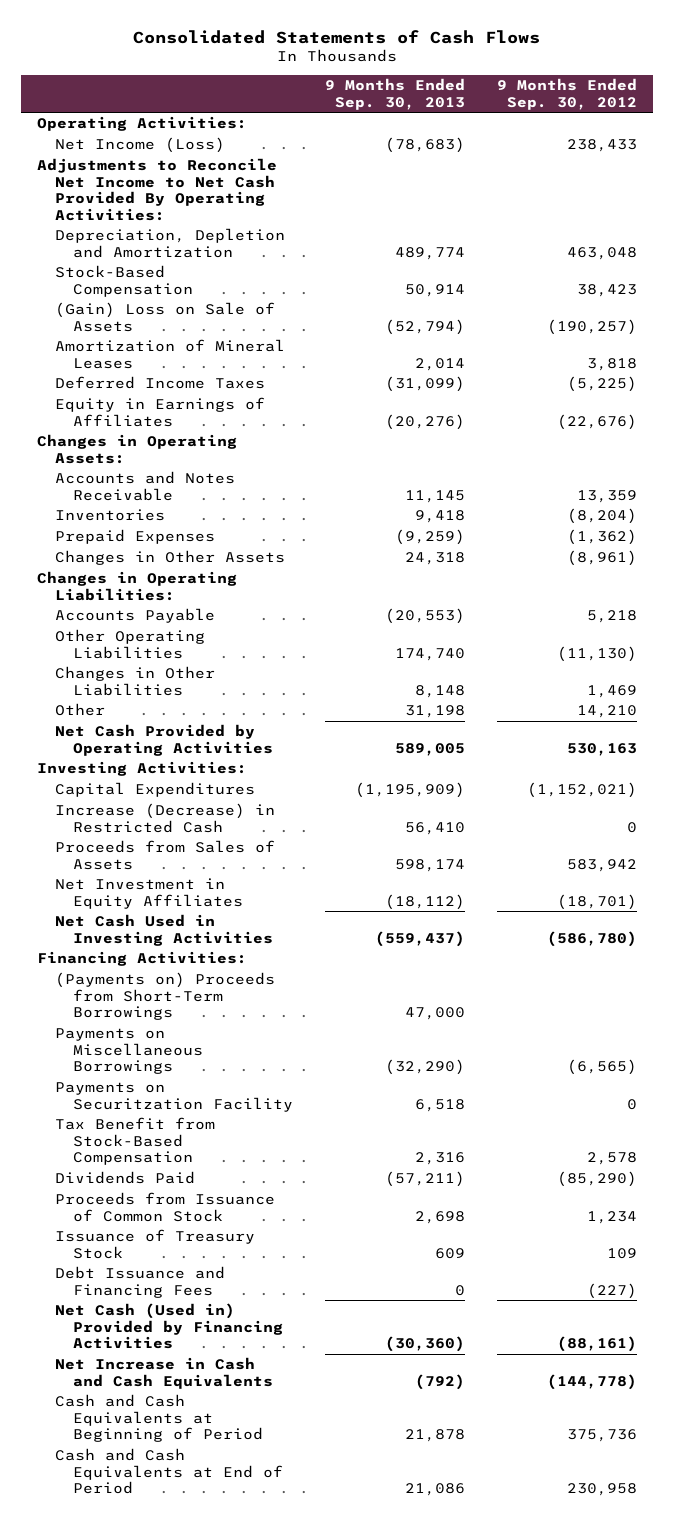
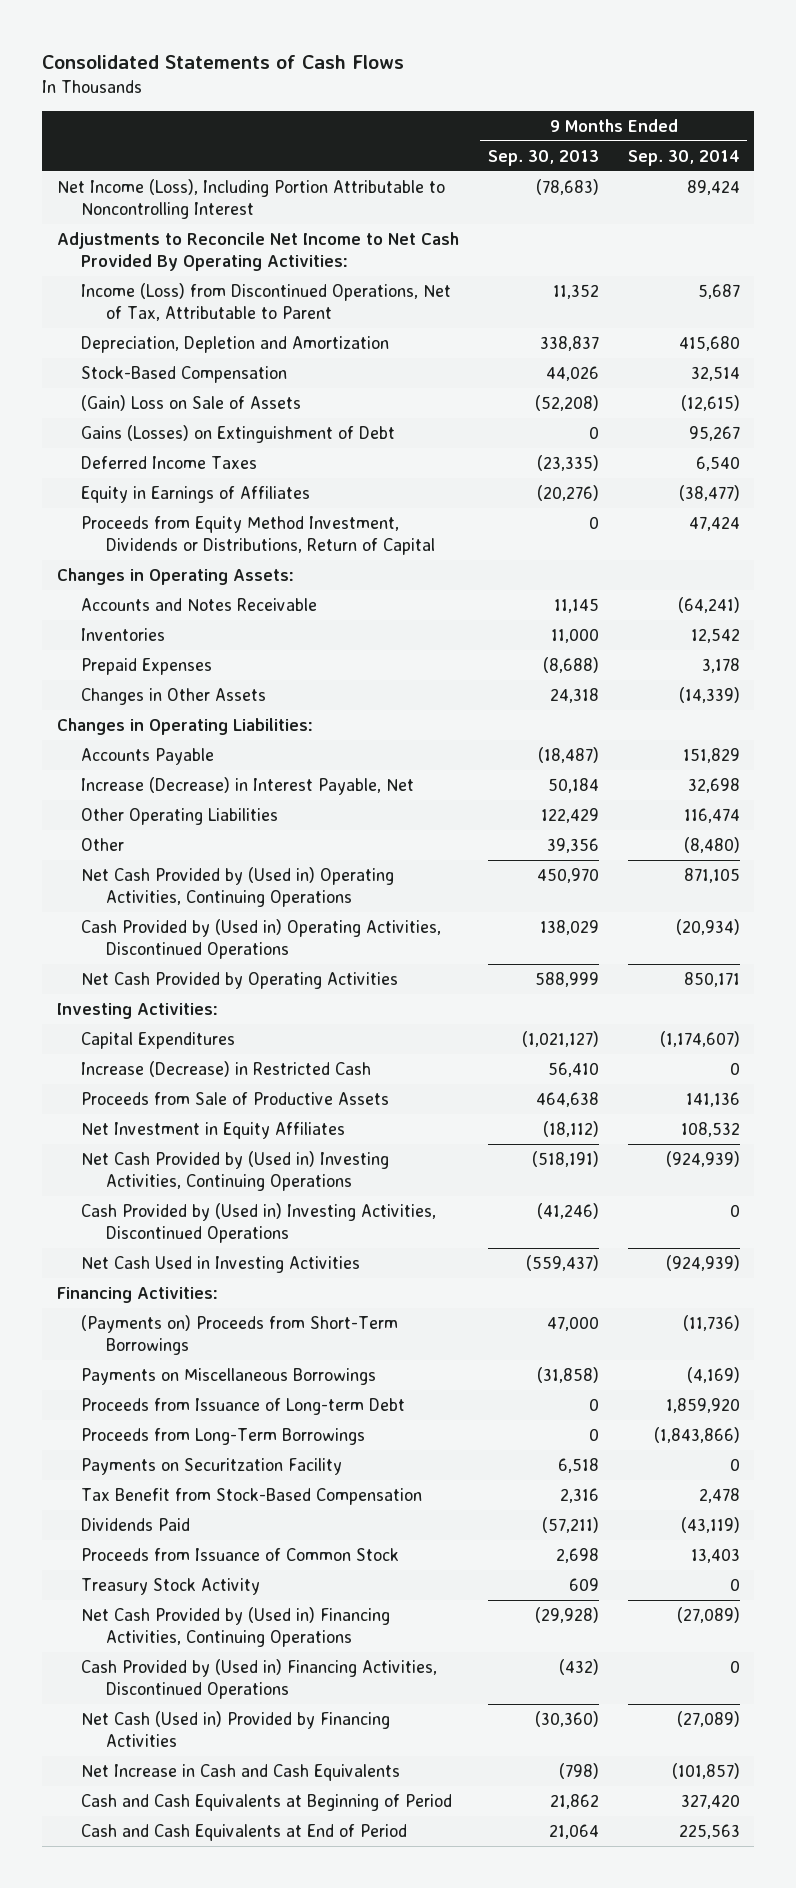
- | 9 Months Ended Sep. 30, 2013 | 9 Months Ended Sep. 30, 2012
+ | 9 Months Ended Sep. 30, 2013 | 9 Months Ended Sep. 30, 2014
- Operating Activities:
- Net Income (Loss) | (78,683) | 238,433
+ Net Income (Loss), Including Portion Attributable to Noncontrolling Interest | (78,683) | 89,424
- Depreciation, Depletion and Amortization | 489,774 | 463,048
- Stock-Based Compensation | 50,914 | 38,423
- (Gain) Loss on Sale of Assets | (52,794) | (190,257)
- Amortization of Mineral Leases | 2,014 | 3,818
- Deferred Income Taxes | (31,099) | (5,225)
+ Income (Loss) from Discontinued Operations, Net of Tax, Attributable to Parent | 11,352 | 5,687
+ Depreciation, Depletion and Amortization | 338,837 | 415,680
+ Stock-Based Compensation | 44,026 | 32,514
+ (Gain) Loss on Sale of Assets | (52,208) | (12,615)
+ Gains (Losses) on Extinguishment of Debt | 0 | 95,267
+ Deferred Income Taxes | (23,335) | 6,540
+ Proceeds from Equity Method Investment, Dividends or Distributions, Return of Capital | 0 | 47,424
- Inventories | 9,418 | (8,204)
- Prepaid Expenses | (9,259) | (1,362)
+ Inventories | 11,000 | 12,542
+ Prepaid Expenses | (8,688) | 3,178
- Accounts Payable | (20,553) | 5,218
- Other Operating Liabilities | 174,740 | (11,130)
- Changes in Other Liabilities | 8,148 | 1,469
- Other | 31,198 | 14,210
- Net Cash Provided by Operating Activities | 589,005 | 530,163
+ Accounts Payable | (18,487) | 151,829
+ Increase (Decrease) in Interest Payable, Net | 50,184 | 32,698
+ Other Operating Liabilities | 122,429 | 116,474
+ Other | 39,356 | (8,480)
+ Net Cash Provided by (Used in) Operating Activities, Continuing Operations | 450,970 | 871,105
+ Cash Provided by (Used in) Operating Activities, Discontinued Operations | 138,029 | (20,934)
+ Net Cash Provided by Operating Activities | 588,999 | 850,171
- Capital Expenditures | (1,195,909) | (1,152,021)
+ Capital Expenditures | (1,021,127) | (1,174,607)
- Proceeds from Sales of Assets | 598,174 | 583,942
+ Proceeds from Sale of Productive Assets | 464,638 | 141,136
+ Net Cash Provided by (Used in) Investing Activities, Continuing Operations | (518,191) | (924,939)
+ Cash Provided by (Used in) Investing Activities, Discontinued Operations | (41,246) | 0
- Payments on Miscellaneous Borrowings | (32,290) | (6,565)
+ Payments on Miscellaneous Borrowings | (31,858) | (4,169)
+ Proceeds from Issuance of Long-term Debt | 0 | 1,859,920
+ Proceeds from Long-Term Borrowings | 0 | (1,843,866)
- Issuance of Treasury Stock | 609 | 109
- Debt Issuance and Financing Fees | 0 | (227)
+ Treasury Stock Activity | 609 | 0
+ Net Cash Provided by (Used in) Financing Activities, Continuing Operations | (29,928) | (27,089)
+ Cash Provided by (Used in) Financing Activities, Discontinued Operations | (432) | 0
- Net Increase in Cash and Cash Equivalents | (792) | (144,778)
- Cash and Cash Equivalents at Beginning of Period | 21,878 | 375,736
- Cash and Cash Equivalents at End of Period | 21,086 | 230,958
+ Net Increase in Cash and Cash Equivalents | (798) | (101,857)
+ Cash and Cash Equivalents at Beginning of Period | 21,862 | 327,420
+ Cash and Cash Equivalents at End of Period | 21,064 | 225,563

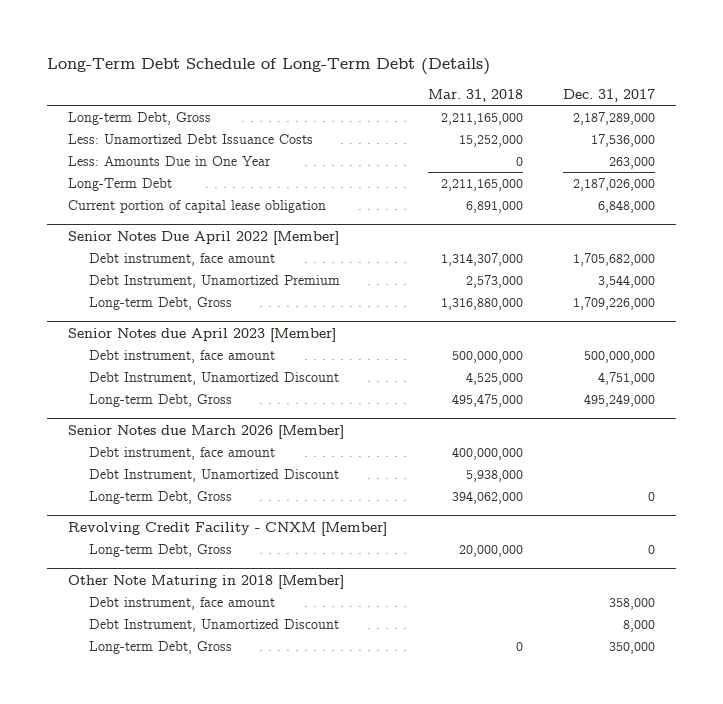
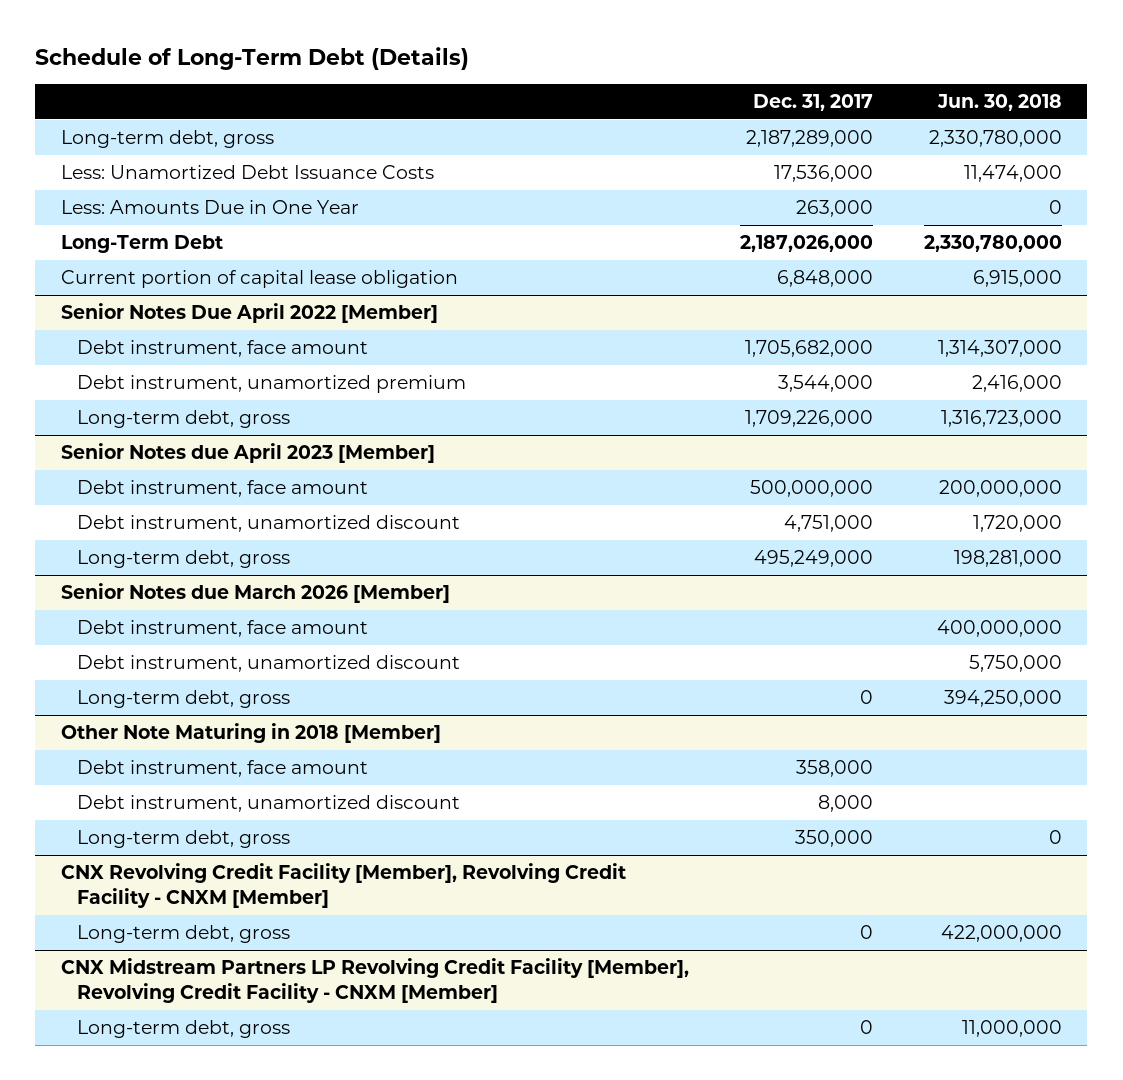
- Long-Term Debt Schedule of Long-Term Debt (Details)
+ Schedule of Long-Term Debt (Details)
- | Mar. 31, 2018 | Dec. 31, 2017
+ | Dec. 31, 2017 | Jun. 30, 2018
- Long-term Debt, Gross | 2,211,165,000 | 2,187,289,000
+ Long-term debt, gross | 2,187,289,000 | 2,330,780,000
@ Senior Notes Due April 2022 [Member]
- Debt Instrument, Unamortized Premium | 2,573,000 | 3,544,000
- Long-term Debt, Gross | 1,316,880,000 | 1,709,226,000
+ Debt instrument, unamortized premium | 3,544,000 | 2,416,000
+ Long-term debt, gross | 1,709,226,000 | 1,316,723,000
@ Senior Notes due April 2023 [Member]
- Debt Instrument, Unamortized Discount | 4,525,000 | 4,751,000
- Long-term Debt, Gross | 495,475,000 | 495,249,000
+ Debt instrument, unamortized discount | 4,751,000 | 1,720,000
+ Long-term debt, gross | 495,249,000 | 198,281,000
@ Senior Notes due March 2026 [Member]
- Debt Instrument, Unamortized Discount | 5,938,000 |
- Long-term Debt, Gross | 394,062,000 | 0
- Revolving Credit Facility - CNXM [Member]
- Long-term Debt, Gross | 20,000,000 | 0
@ Senior Notes due March 2026 [Member]
+ Debt instrument, unamortized discount | | 5,750,000
+ Long-term debt, gross | 0 | 394,250,000
@ Other Note Maturing in 2018 [Member]
- Debt Instrument, Unamortized Discount | | 8,000
- Long-term Debt, Gross | 0 | 350,000
+ Debt instrument, unamortized discount | 8,000 |
+ Long-term debt, gross | 350,000 | 0
+ CNX Revolving Credit Facility [Member], Revolving Credit Facility - CNXM [Member]
+ Long-term debt, gross | 0 | 422,000,000
+ CNX Midstream Partners LP Revolving Credit Facility [Member], Revolving Credit Facility - CNXM [Member]
+ Long-term debt, gross | 0 | 11,000,000

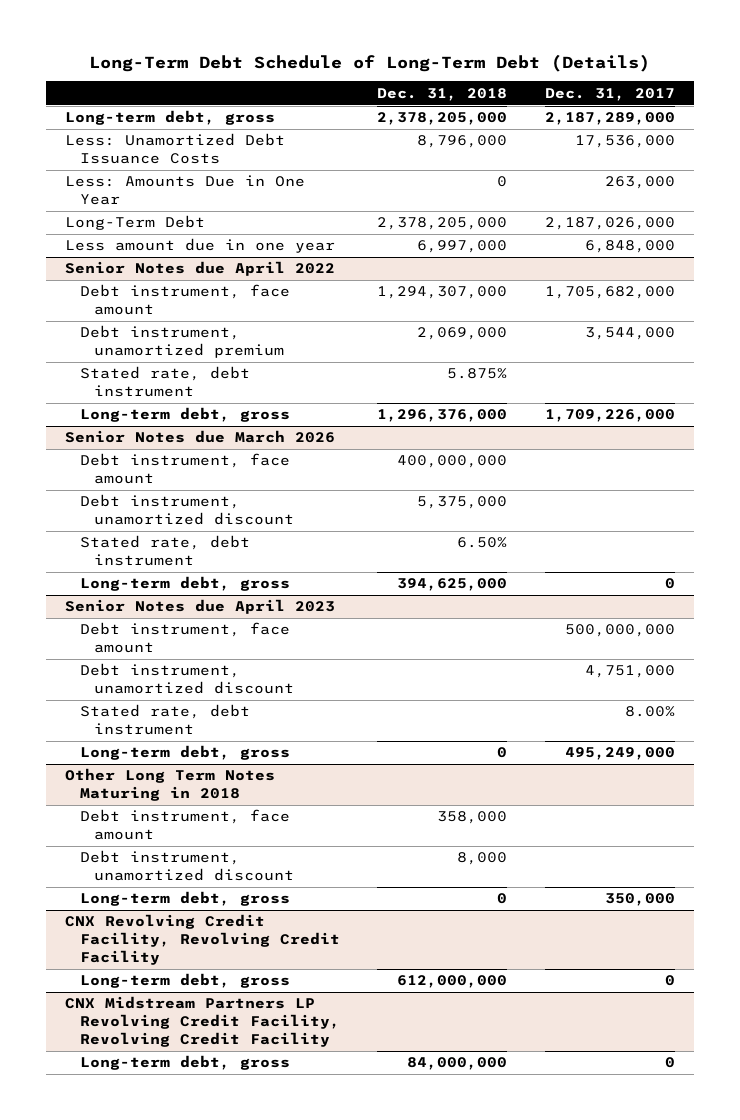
- Schedule of Long-Term Debt (Details)
+ Long-Term Debt Schedule of Long-Term Debt (Details)
- | Dec. 31, 2017 | Jun. 30, 2018
+ | Dec. 31, 2018 | Dec. 31, 2017
- Current portion of capital lease obligation | 6,848,000 | 6,915,000
- Senior Notes Due April 2022 [Member]
+ Less amount due in one year | 6,997,000 | 6,848,000
+ Senior Notes due April 2022
+ Stated rate, debt instrument | 5.875% |
- Senior Notes due April 2023 [Member]
+ Senior Notes due March 2026
+ Debt instrument, face amount | 400,000,000 |
+ Debt instrument, unamortized discount | 5,375,000 |
+ Stated rate, debt instrument | 6.50% |
+ Long-term debt, gross | 394,625,000 | 0
+ Senior Notes due April 2023
+ Stated rate, debt instrument | | 8.00%
- Senior Notes due March 2026 [Member]
+ Other Long Term Notes Maturing in 2018
- Long-term debt, gross | 0 | 394,250,000
- Other Note Maturing in 2018 [Member]
- Debt instrument, face amount | 358,000 |
- Debt instrument, unamortized discount | 8,000 |
- CNX Revolving Credit Facility [Member], Revolving Credit Facility - CNXM [Member]
+ CNX Revolving Credit Facility, Revolving Credit Facility
- CNX Midstream Partners LP Revolving Credit Facility [Member], Revolving Credit Facility - CNXM [Member]
+ CNX Midstream Partners LP Revolving Credit Facility, Revolving Credit Facility

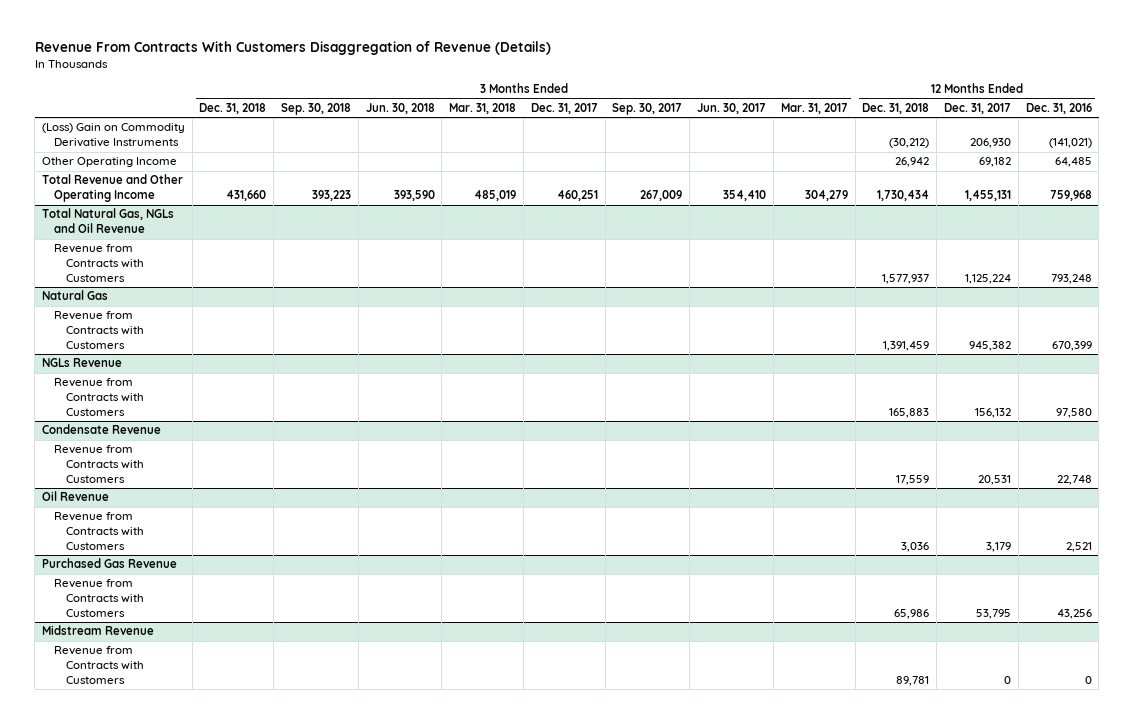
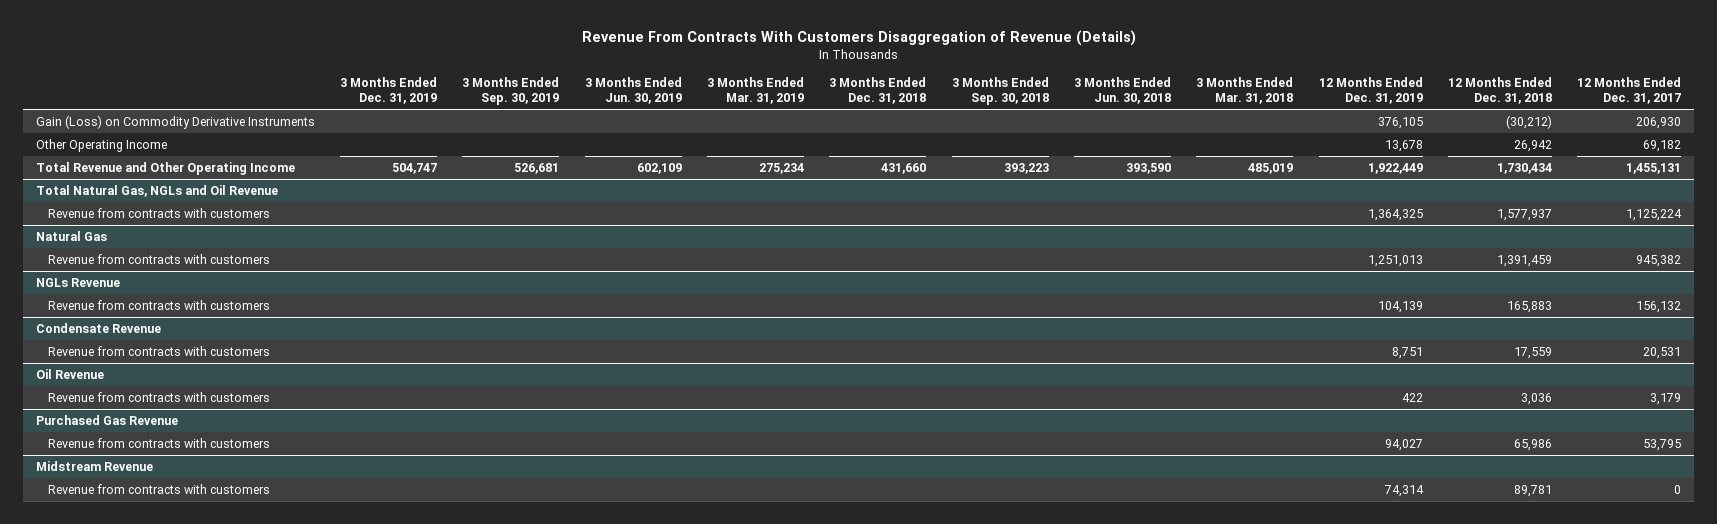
- | 3 Months Ended Dec. 31, 2018 | 3 Months Ended Sep. 30, 2018 | 3 Months Ended Jun. 30, 2018 | 3 Months Ended Mar. 31, 2018 | 3 Months Ended Dec. 31, 2017 | 3 Months Ended Sep. 30, 2017 | 3 Months Ended Jun. 30, 2017 | 3 Months Ended Mar. 31, 2017 | 12 Months Ended Dec. 31, 2018 | 12 Months Ended Dec. 31, 2017 | 12 Months Ended Dec. 31, 2016
+ | 3 Months Ended Dec. 31, 2019 | 3 Months Ended Sep. 30, 2019 | 3 Months Ended Jun. 30, 2019 | 3 Months Ended Mar. 31, 2019 | 3 Months Ended Dec. 31, 2018 | 3 Months Ended Sep. 30, 2018 | 3 Months Ended Jun. 30, 2018 | 3 Months Ended Mar. 31, 2018 | 12 Months Ended Dec. 31, 2019 | 12 Months Ended Dec. 31, 2018 | 12 Months Ended Dec. 31, 2017
- (Loss) Gain on Commodity Derivative Instruments | | | | | | | | | (30,212) | 206,930 | (141,021)
+ Gain (Loss) on Commodity Derivative Instruments | | | | | | | | | 376,105 | (30,212) | 206,930
@ Total Natural Gas, NGLs and Oil Revenue
- Revenue from Contracts with Customers | | | | | | | | | 1,577,937 | 1,125,224 | 793,248
+ Revenue from contracts with customers | | | | | | | | | 1,364,325 | 1,577,937 | 1,125,224
@ Natural Gas
- Revenue from Contracts with Customers | | | | | | | | | 1,391,459 | 945,382 | 670,399
+ Revenue from contracts with customers | | | | | | | | | 1,251,013 | 1,391,459 | 945,382
@ NGLs Revenue
- Revenue from Contracts with Customers | | | | | | | | | 165,883 | 156,132 | 97,580
+ Revenue from contracts with customers | | | | | | | | | 104,139 | 165,883 | 156,132
@ Condensate Revenue
- Revenue from Contracts with Customers | | | | | | | | | 17,559 | 20,531 | 22,748
+ Revenue from contracts with customers | | | | | | | | | 8,751 | 17,559 | 20,531
@ Oil Revenue
- Revenue from Contracts with Customers | | | | | | | | | 3,036 | 3,179 | 2,521
+ Revenue from contracts with customers | | | | | | | | | 422 | 3,036 | 3,179
@ Purchased Gas Revenue
- Revenue from Contracts with Customers | | | | | | | | | 65,986 | 53,795 | 43,256
+ Revenue from contracts with customers | | | | | | | | | 94,027 | 65,986 | 53,795
@ Midstream Revenue
- Revenue from Contracts with Customers | | | | | | | | | 89,781 | 0 | 0
+ Revenue from contracts with customers | | | | | | | | | 74,314 | 89,781 | 0

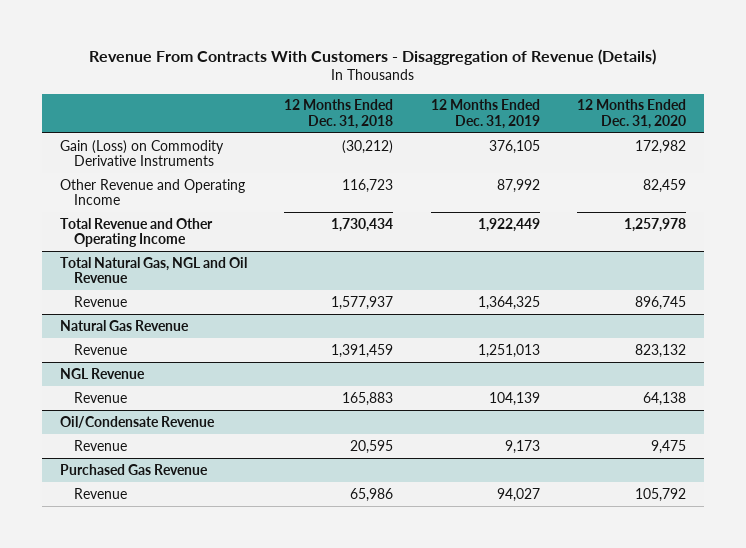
- Revenue From Contracts With Customers Disaggregation of Revenue (Details)
+ Revenue From Contracts With Customers - Disaggregation of Revenue (Details)
- | 3 Months Ended Dec. 31, 2019 | 3 Months Ended Sep. 30, 2019 | 3 Months Ended Jun. 30, 2019 | 3 Months Ended Mar. 31, 2019 | 3 Months Ended Dec. 31, 2018 | 3 Months Ended Sep. 30, 2018 | 3 Months Ended Jun. 30, 2018 | 3 Months Ended Mar. 31, 2018 | 12 Months Ended Dec. 31, 2019 | 12 Months Ended Dec. 31, 2018 | 12 Months Ended Dec. 31, 2017
+ | 12 Months Ended Dec. 31, 2018 | 12 Months Ended Dec. 31, 2019 | 12 Months Ended Dec. 31, 2020
- Other Operating Income | | | | | | | | | 13,678 | 26,942 | 69,182
+ Other Revenue and Operating Income | 116,723 | 87,992 | 82,459
- Total Natural Gas, NGLs and Oil Revenue
- Revenue from contracts with customers | | | | | | | | | 1,364,325 | 1,577,937 | 1,125,224
- Natural Gas
- Revenue from contracts with customers | | | | | | | | | 1,251,013 | 1,391,459 | 945,382
- NGLs Revenue
- Revenue from contracts with customers | | | | | | | | | 104,139 | 165,883 | 156,132
- Condensate Revenue
- Revenue from contracts with customers | | | | | | | | | 8,751 | 17,559 | 20,531
- Oil Revenue
- Revenue from contracts with customers | | | | | | | | | 422 | 3,036 | 3,179
+ Total Natural Gas, NGL and Oil Revenue
+ Revenue | 1,577,937 | 1,364,325 | 896,745
+ Natural Gas Revenue
+ Revenue | 1,391,459 | 1,251,013 | 823,132
+ NGL Revenue
+ Revenue | 165,883 | 104,139 | 64,138
+ Oil/Condensate Revenue
+ Revenue | 20,595 | 9,173 | 9,475
@ Purchased Gas Revenue
- Revenue from contracts with customers | | | | | | | | | 94,027 | 65,986 | 53,795
- Midstream Revenue
- Revenue from contracts with customers | | | | | | | | | 74,314 | 89,781 | 0
@ Purchased Gas Revenue
+ Revenue | 65,986 | 94,027 | 105,792

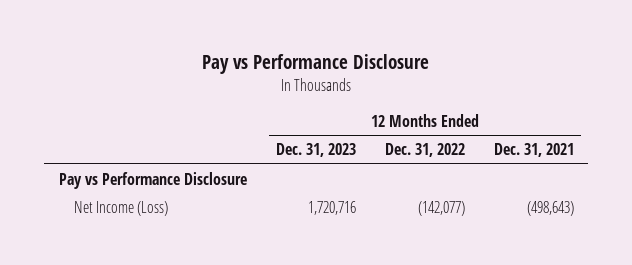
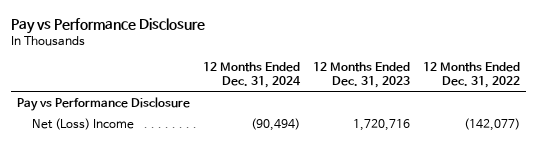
- | 12 Months Ended Dec. 31, 2023 | 12 Months Ended Dec. 31, 2022 | 12 Months Ended Dec. 31, 2021
+ | 12 Months Ended Dec. 31, 2024 | 12 Months Ended Dec. 31, 2023 | 12 Months Ended Dec. 31, 2022
- Net Income (Loss) | 1,720,716 | (142,077) | (498,643)
+ Net (Loss) Income | (90,494) | 1,720,716 | (142,077)

